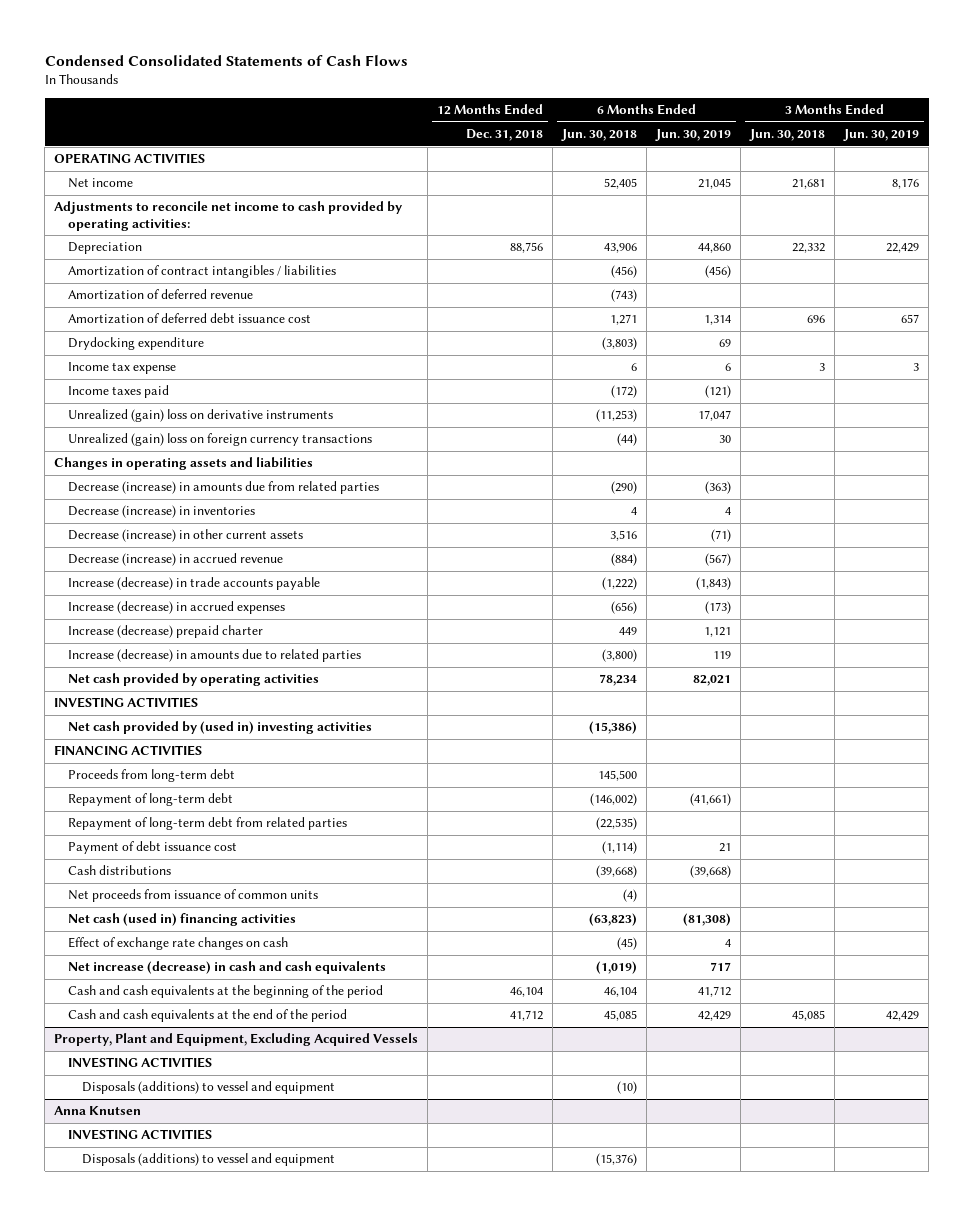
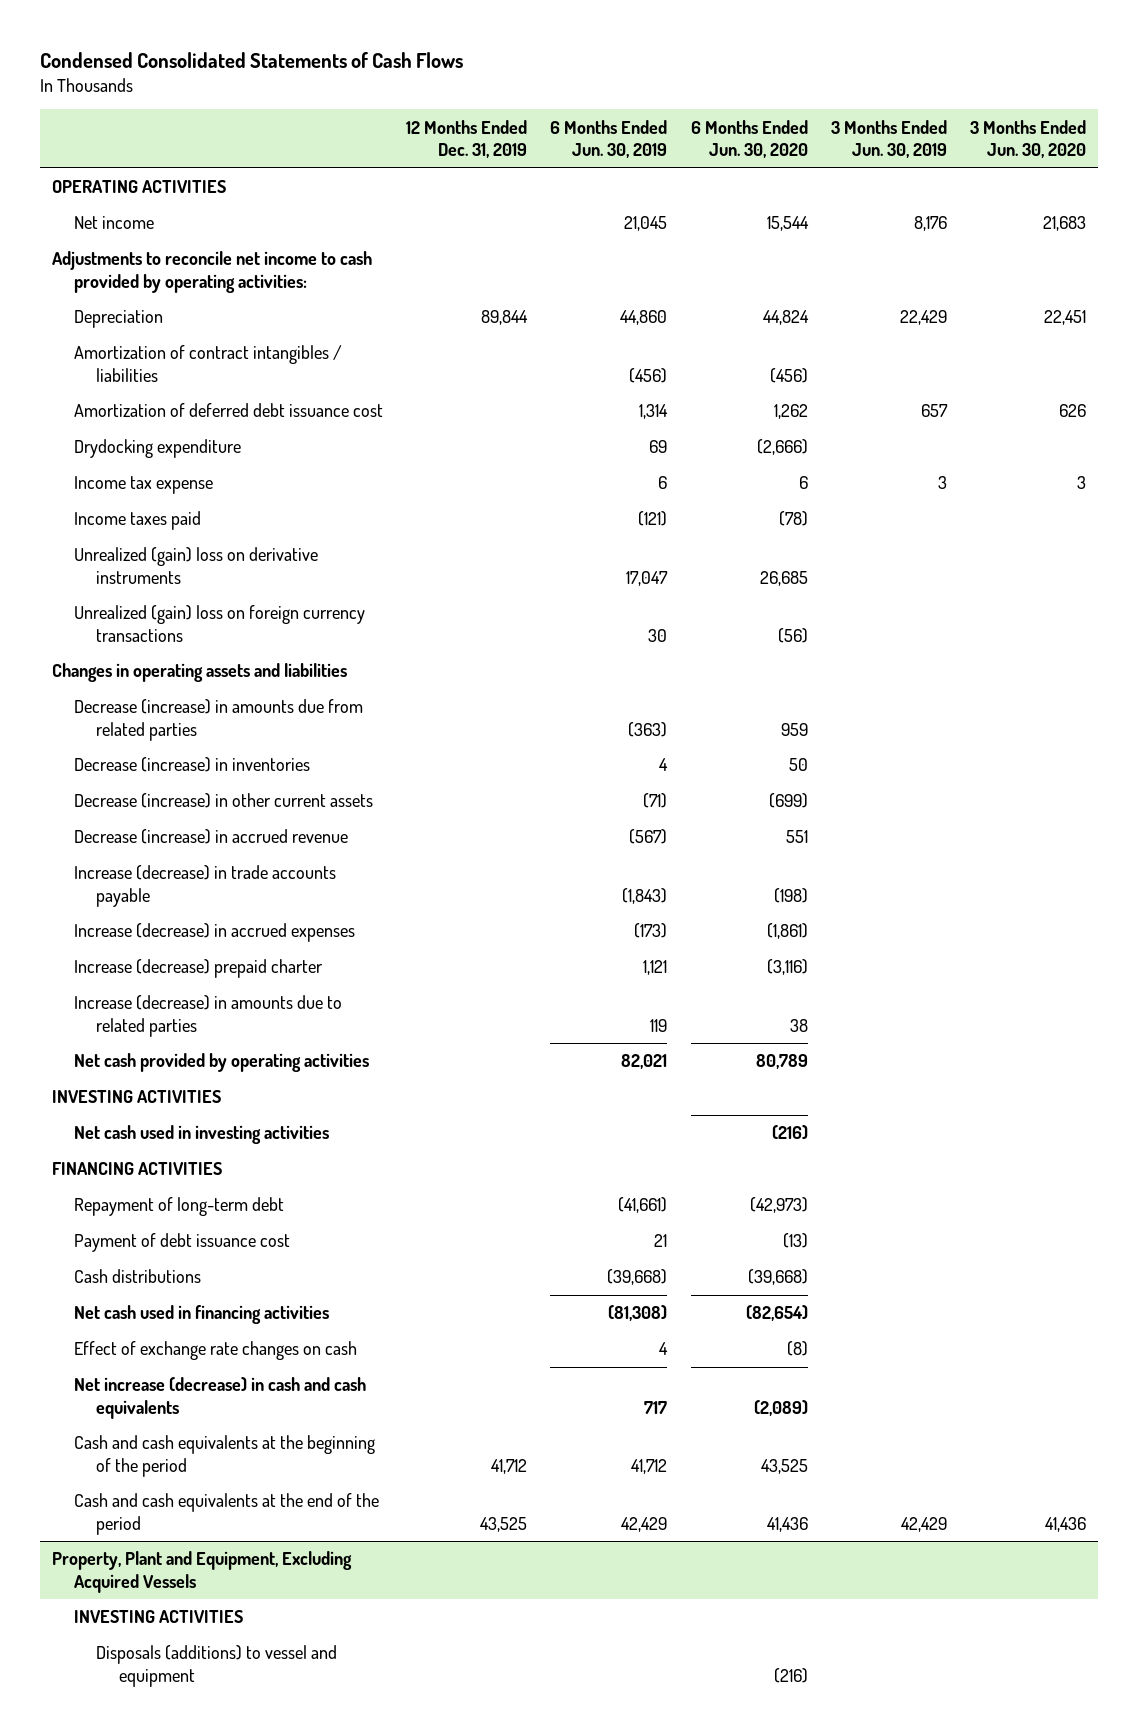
- | 12 Months Ended Dec. 31, 2018 | 6 Months Ended Jun. 30, 2018 | 6 Months Ended Jun. 30, 2019 | 3 Months Ended Jun. 30, 2018 | 3 Months Ended Jun. 30, 2019
+ | 12 Months Ended Dec. 31, 2019 | 6 Months Ended Jun. 30, 2019 | 6 Months Ended Jun. 30, 2020 | 3 Months Ended Jun. 30, 2019 | 3 Months Ended Jun. 30, 2020
- Amortization of deferred revenue | | (743) | | |
- Net cash provided by (used in) investing activities | | (15,386) | | |
+ Net cash used in investing activities | | | (216) | |
- Proceeds from long-term debt | | 145,500 | | |
- Repayment of long-term debt from related parties | | (22,535) | | |
- Net proceeds from issuance of common units | | (4) | | |
- Net cash (used in) financing activities | | (63,823) | (81,308) | |
+ Net cash used in financing activities | | (81,308) | (82,654) | |
- Anna Knutsen
- INVESTING ACTIVITIES
- Disposals (additions) to vessel and equipment | | (15,376) | | |

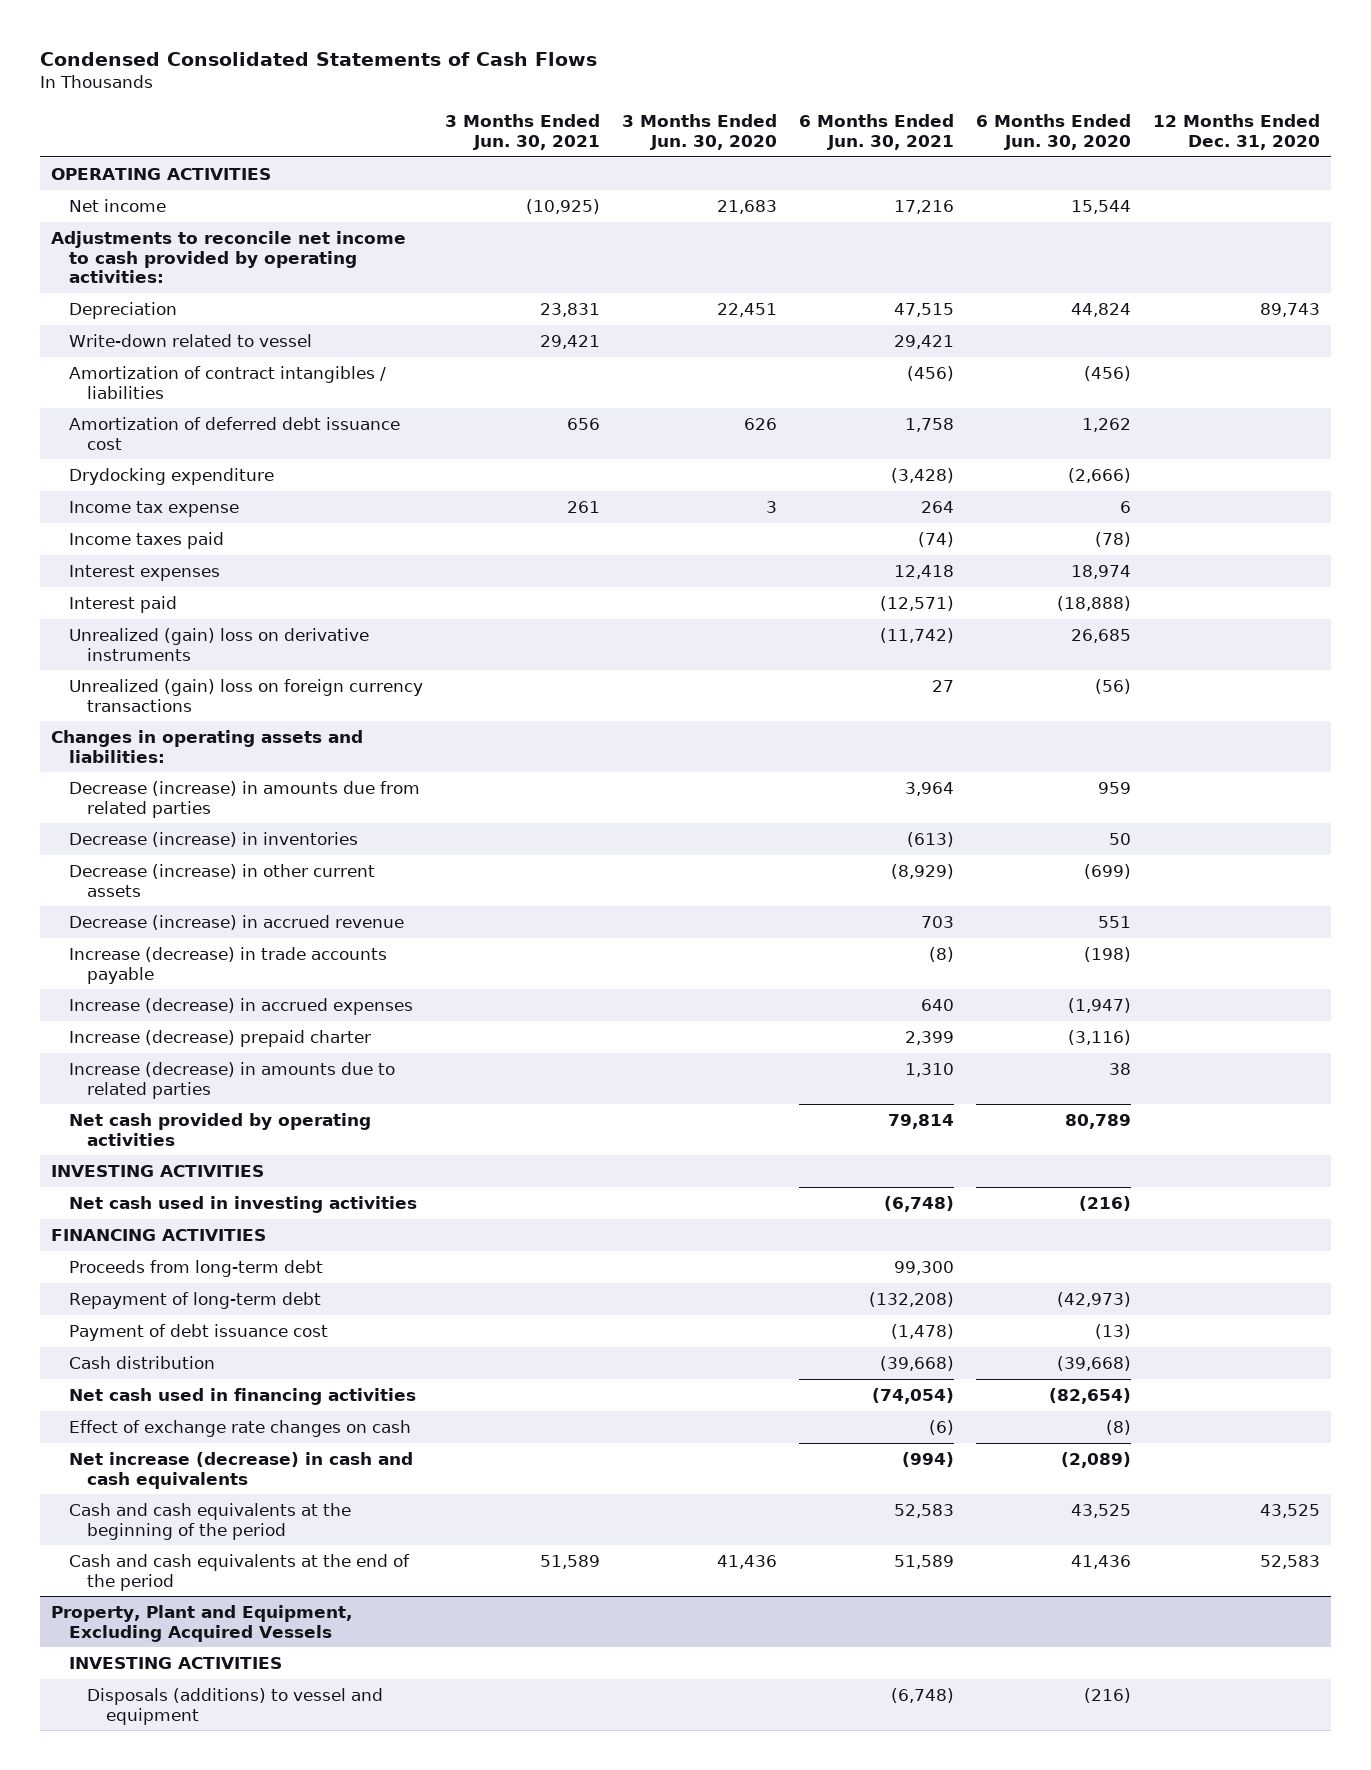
- | 12 Months Ended Dec. 31, 2019 | 6 Months Ended Jun. 30, 2019 | 6 Months Ended Jun. 30, 2020 | 3 Months Ended Jun. 30, 2019 | 3 Months Ended Jun. 30, 2020
+ | 3 Months Ended Jun. 30, 2021 | 3 Months Ended Jun. 30, 2020 | 6 Months Ended Jun. 30, 2021 | 6 Months Ended Jun. 30, 2020 | 12 Months Ended Dec. 31, 2020
+ Write-down related to vessel | 29,421 | | 29,421 | |
+ Interest expenses | | | 12,418 | 18,974 |
+ Interest paid | | | (12,571) | (18,888) |
- Changes in operating assets and liabilities
+ Changes in operating assets and liabilities:
- Increase (decrease) in accrued expenses | | (173) | (1,861) | |
+ Increase (decrease) in accrued expenses | | | 640 | (1,947) |
+ Proceeds from long-term debt | | | 99,300 | |
- Cash distributions | | (39,668) | (39,668) | |
+ Cash distribution | | | (39,668) | (39,668) |

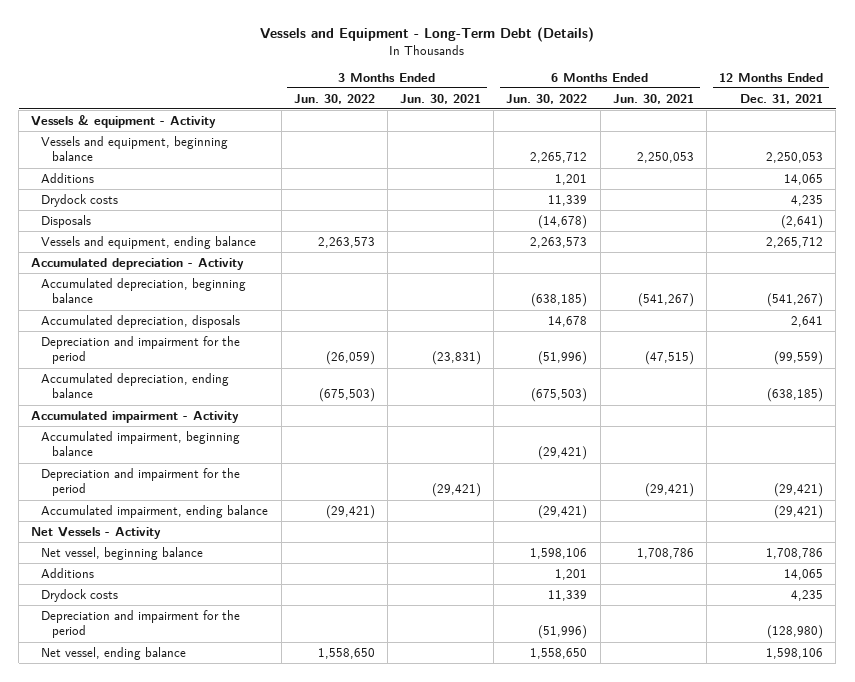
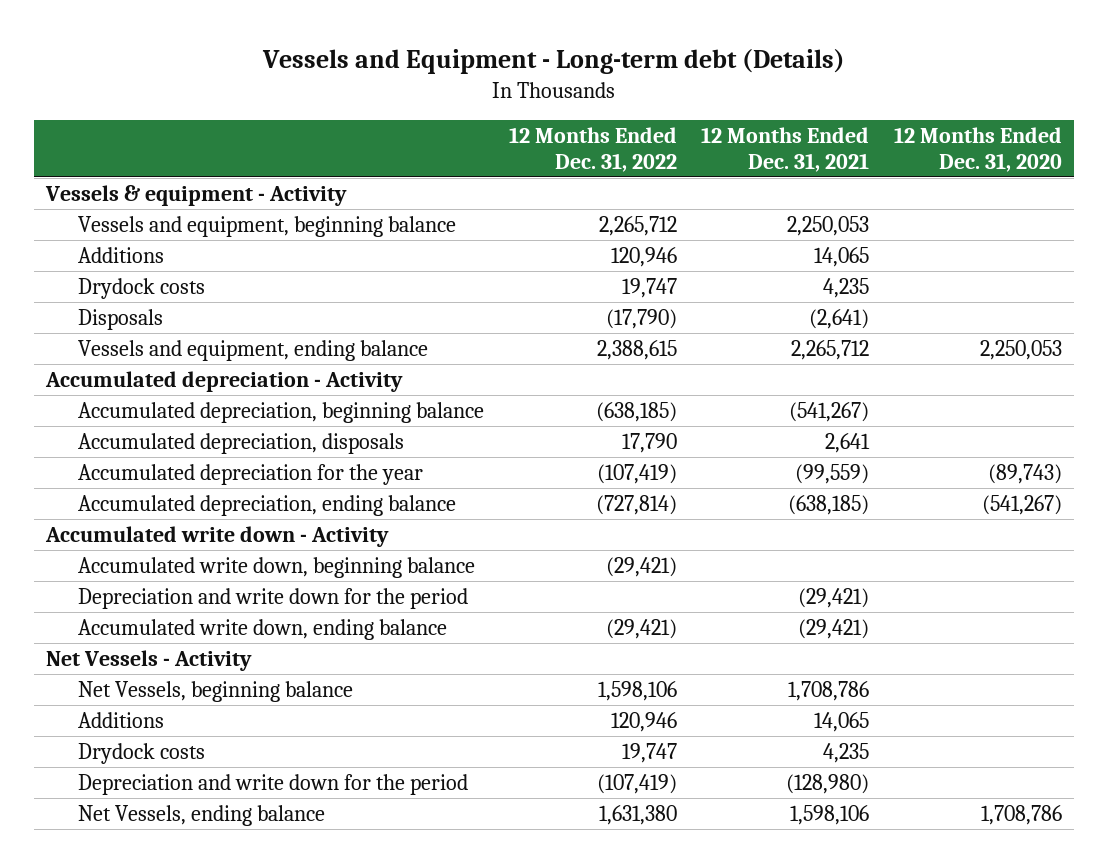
- Vessels and Equipment - Long-Term Debt (Details)
+ Vessels and Equipment - Long-term debt (Details)
- | 3 Months Ended Jun. 30, 2022 | 3 Months Ended Jun. 30, 2021 | 6 Months Ended Jun. 30, 2022 | 6 Months Ended Jun. 30, 2021 | 12 Months Ended Dec. 31, 2021
+ | 12 Months Ended Dec. 31, 2022 | 12 Months Ended Dec. 31, 2021 | 12 Months Ended Dec. 31, 2020
- Depreciation and impairment for the period | (26,059) | (23,831) | (51,996) | (47,515) | (99,559)
+ Accumulated depreciation for the year | (107,419) | (99,559) | (89,743)
- Accumulated impairment - Activity
- Accumulated impairment, beginning balance | | | (29,421) | |
- Depreciation and impairment for the period | | (29,421) | | (29,421) | (29,421)
- Accumulated impairment, ending balance | (29,421) | | (29,421) | | (29,421)
+ Accumulated write down - Activity
+ Accumulated write down, beginning balance | (29,421) | |
+ Depreciation and write down for the period | | (29,421) |
+ Accumulated write down, ending balance | (29,421) | (29,421) |
- Net vessel, beginning balance | | | 1,598,106 | 1,708,786 | 1,708,786
+ Net Vessels, beginning balance | 1,598,106 | 1,708,786 |
- Depreciation and impairment for the period | | | (51,996) | | (128,980)
- Net vessel, ending balance | 1,558,650 | | 1,558,650 | | 1,598,106
+ Depreciation and write down for the period | (107,419) | (128,980) |
+ Net Vessels, ending balance | 1,631,380 | 1,598,106 | 1,708,786

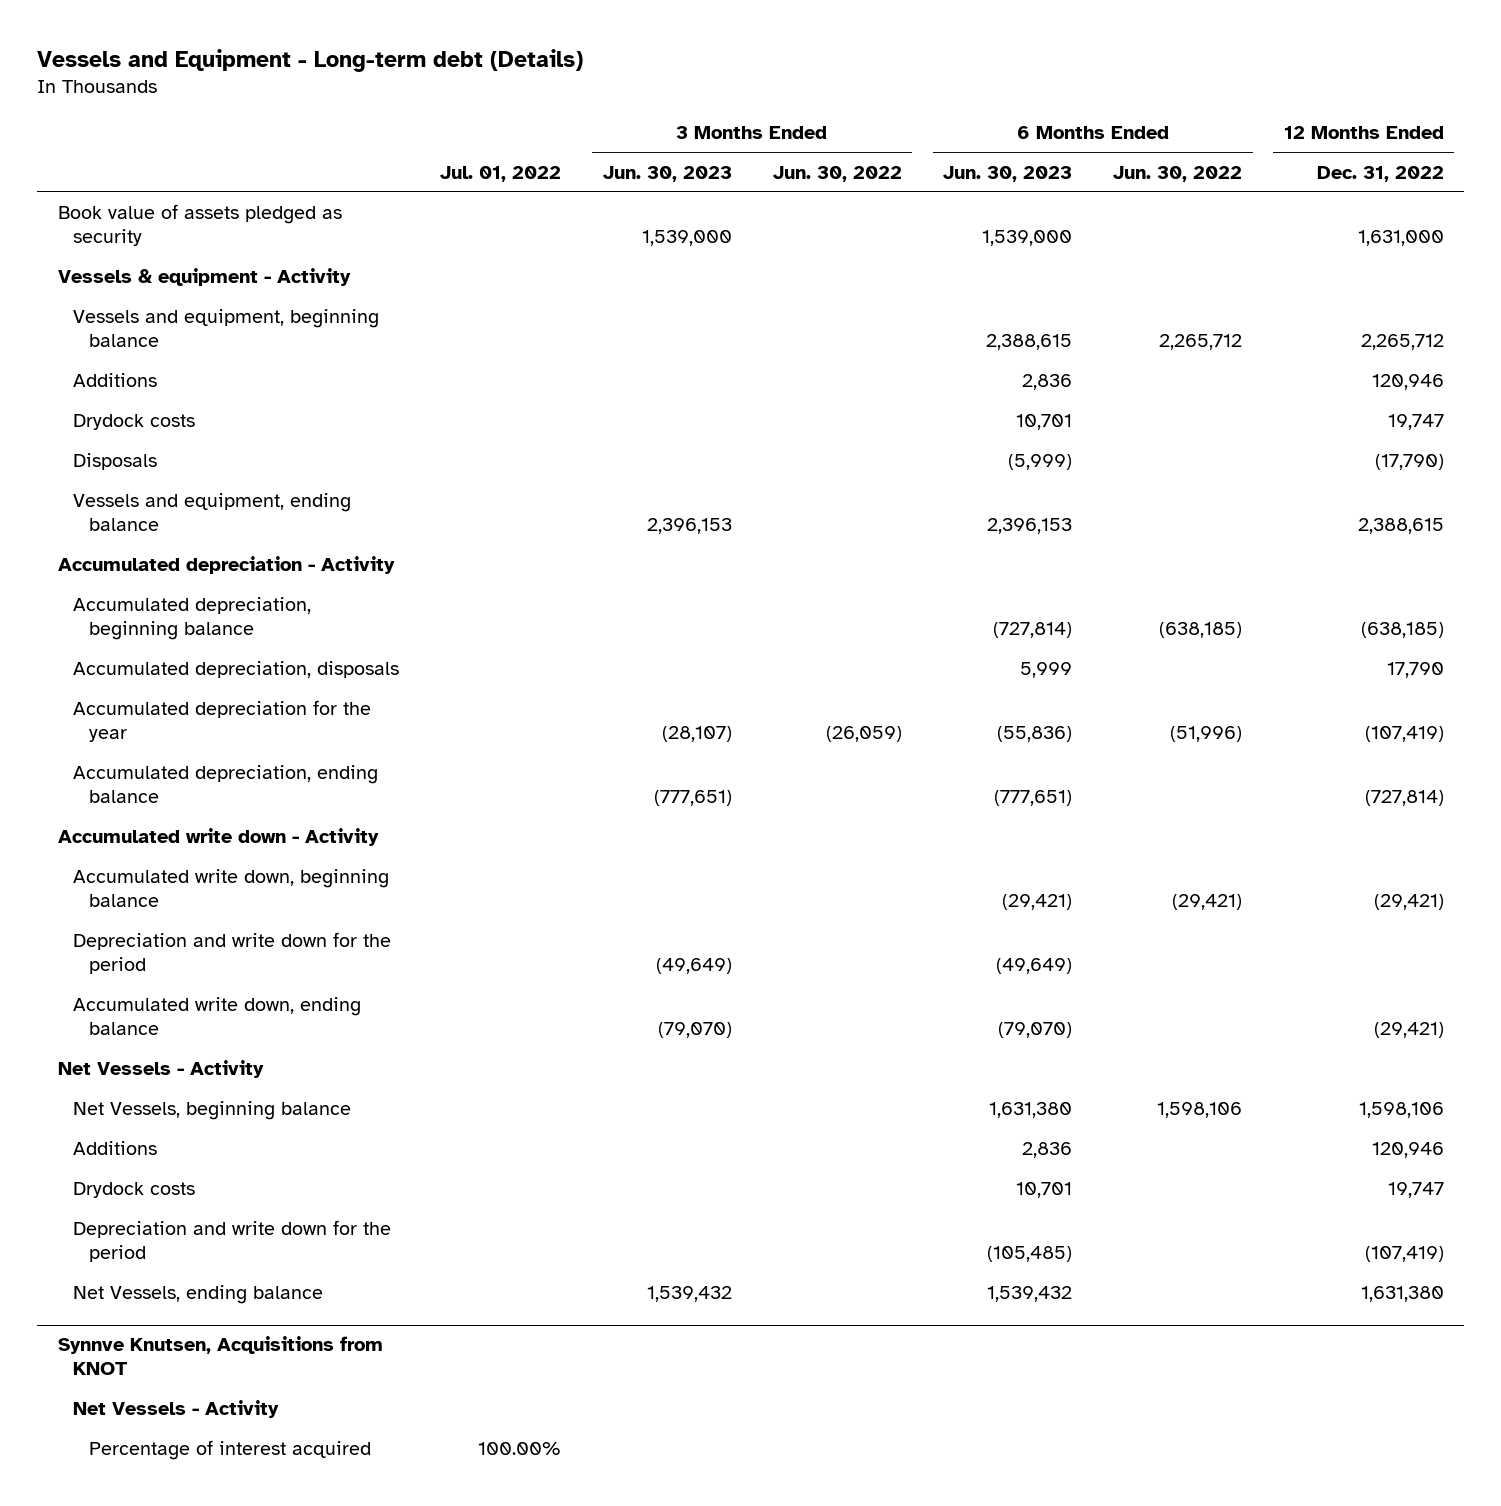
- | 12 Months Ended Dec. 31, 2022 | 12 Months Ended Dec. 31, 2021 | 12 Months Ended Dec. 31, 2020
+ | Jul. 01, 2022 | 3 Months Ended Jun. 30, 2023 | 3 Months Ended Jun. 30, 2022 | 6 Months Ended Jun. 30, 2023 | 6 Months Ended Jun. 30, 2022 | 12 Months Ended Dec. 31, 2022
+ Book value of assets pledged as security | | 1,539,000 | | 1,539,000 | | 1,631,000
+ Synnve Knutsen, Acquisitions from KNOT
+ Net Vessels - Activity
+ Percentage of interest acquired | 100.00% | | | | |

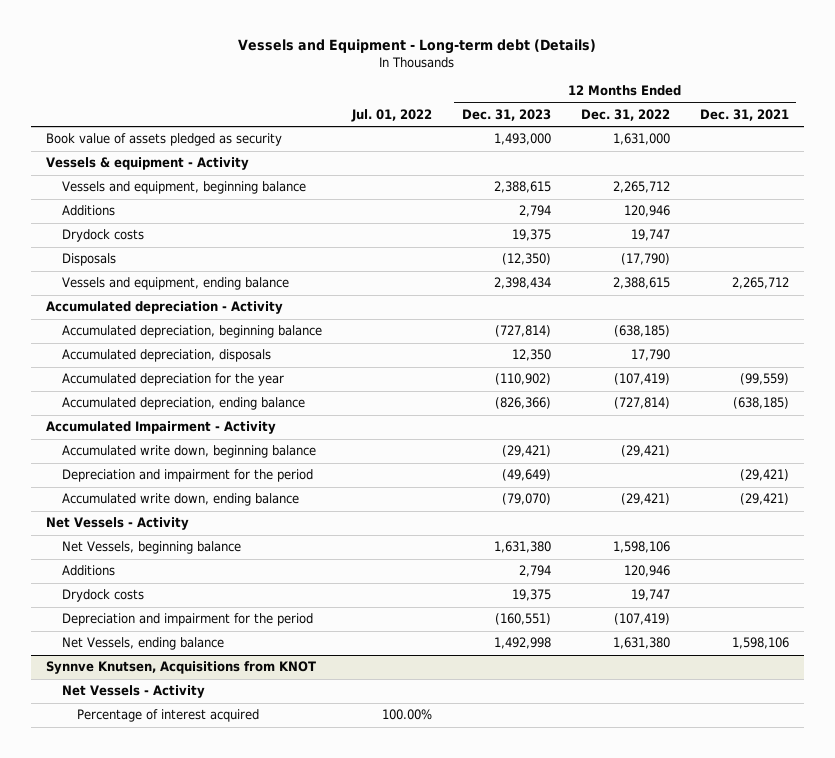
- | Jul. 01, 2022 | 3 Months Ended Jun. 30, 2023 | 3 Months Ended Jun. 30, 2022 | 6 Months Ended Jun. 30, 2023 | 6 Months Ended Jun. 30, 2022 | 12 Months Ended Dec. 31, 2022
+ | Jul. 01, 2022 | 12 Months Ended Dec. 31, 2023 | 12 Months Ended Dec. 31, 2022 | 12 Months Ended Dec. 31, 2021
- Accumulated write down - Activity
+ Accumulated Impairment - Activity
- Depreciation and write down for the period | | (49,649) | | (49,649) | |
+ Depreciation and impairment for the period | | (49,649) | | (29,421)
- Depreciation and write down for the period | | | | (105,485) | | (107,419)
+ Depreciation and impairment for the period | | (160,551) | (107,419) |

